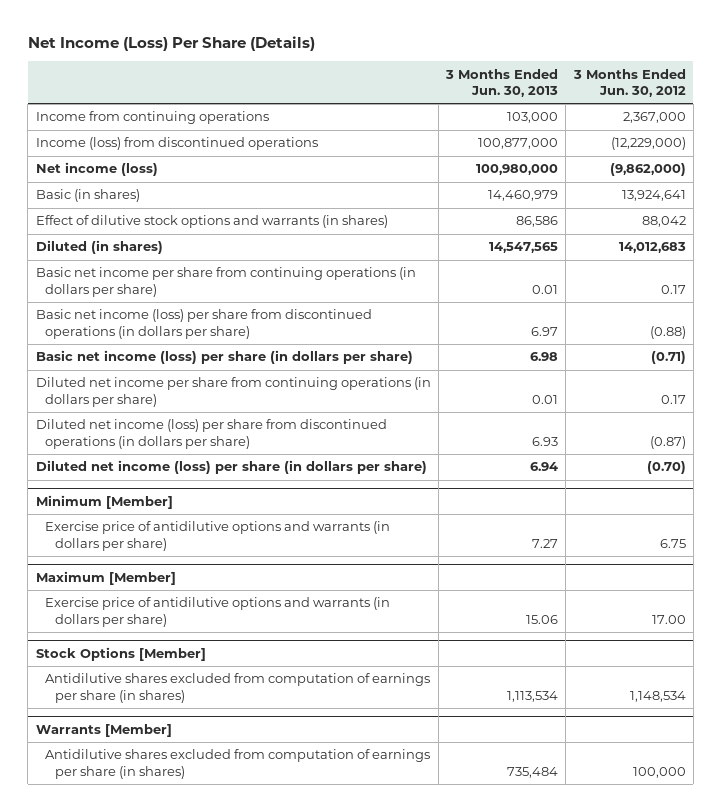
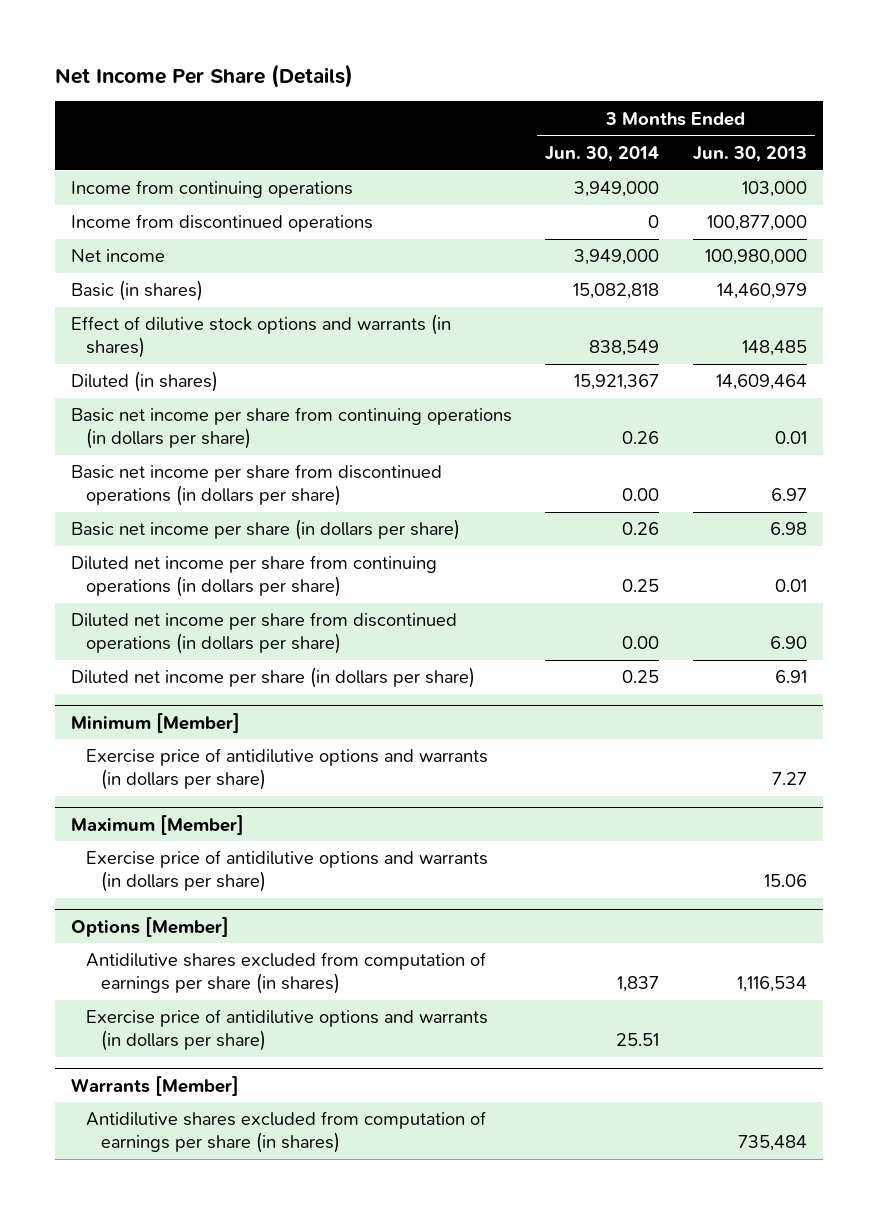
- Net Income (Loss) Per Share (Details)
+ Net Income Per Share (Details)
- | 3 Months Ended Jun. 30, 2013 | 3 Months Ended Jun. 30, 2012
+ | 3 Months Ended Jun. 30, 2014 | 3 Months Ended Jun. 30, 2013
- Income (loss) from discontinued operations | 100,877,000 | (12,229,000)
- Net income (loss) | 100,980,000 | (9,862,000)
+ Income from discontinued operations | 0 | 100,877,000
+ Net income | 3,949,000 | 100,980,000
- Effect of dilutive stock options and warrants (in shares) | 86,586 | 88,042
- Diluted (in shares) | 14,547,565 | 14,012,683
+ Effect of dilutive stock options and warrants (in shares) | 838,549 | 148,485
+ Diluted (in shares) | 15,921,367 | 14,609,464
- Basic net income (loss) per share from discontinued operations (in dollars per share) | 6.97 | (0.88)
- Basic net income (loss) per share (in dollars per share) | 6.98 | (0.71)
+ Basic net income per share from discontinued operations (in dollars per share) | 0.00 | 6.97
+ Basic net income per share (in dollars per share) | 0.26 | 6.98
- Diluted net income (loss) per share from discontinued operations (in dollars per share) | 6.93 | (0.87)
- Diluted net income (loss) per share (in dollars per share) | 6.94 | (0.70)
+ Diluted net income per share from discontinued operations (in dollars per share) | 0.00 | 6.90
+ Diluted net income per share (in dollars per share) | 0.25 | 6.91
- Stock Options [Member]
- Antidilutive shares excluded from computation of earnings per share (in shares) | 1,113,534 | 1,148,534
+ Options [Member]
+ Antidilutive shares excluded from computation of earnings per share (in shares) | 1,837 | 1,116,534
+ Exercise price of antidilutive options and warrants (in dollars per share) | 25.51 |

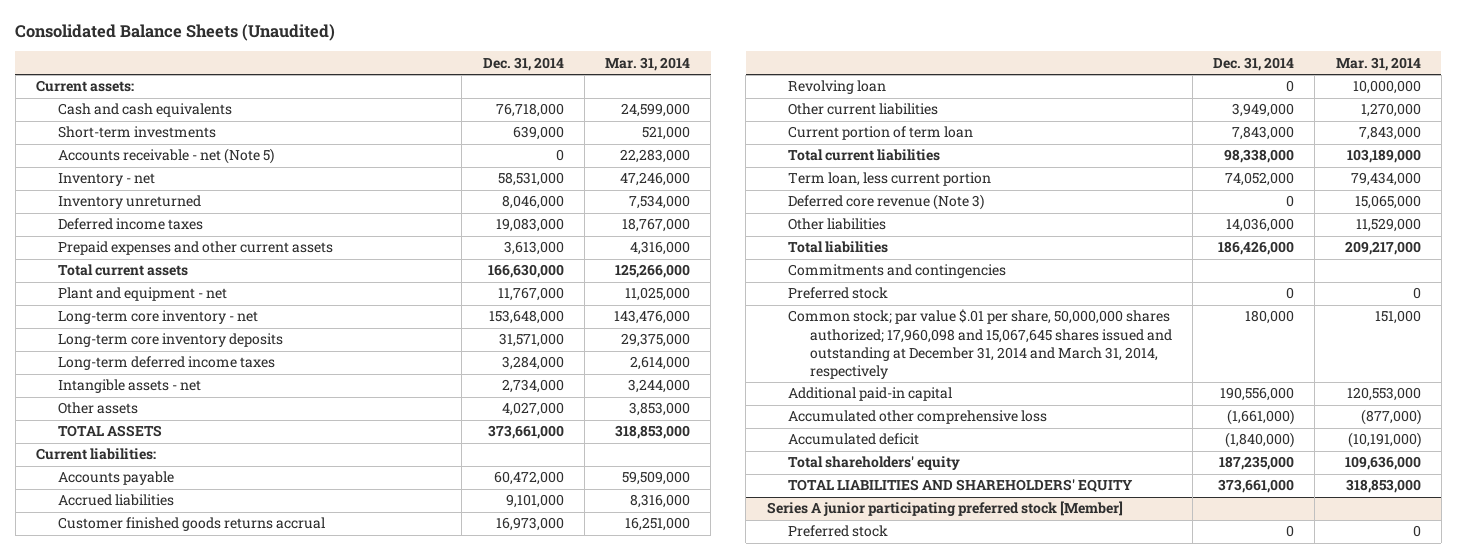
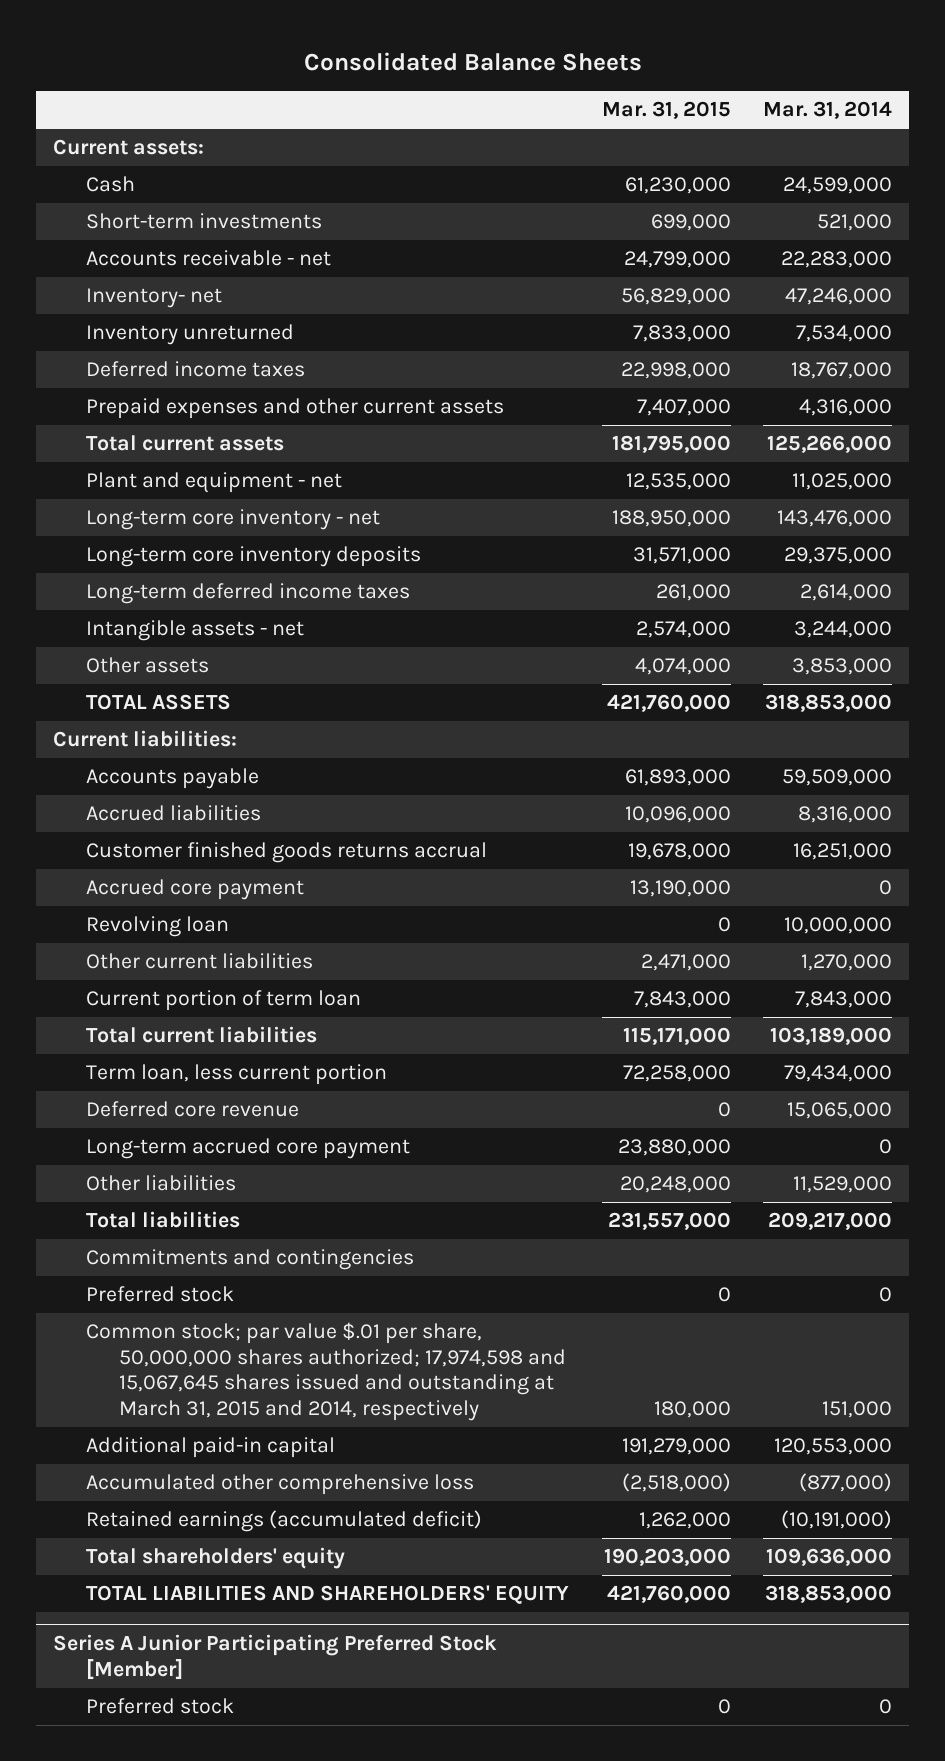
- Consolidated Balance Sheets (Unaudited)
+ Consolidated Balance Sheets
- | Dec. 31, 2014 | Mar. 31, 2014
+ | Mar. 31, 2015 | Mar. 31, 2014
- Cash and cash equivalents | 76,718,000 | 24,599,000
+ Cash | 61,230,000 | 24,599,000
- Accounts receivable - net (Note 5) | 0 | 22,283,000
- Inventory - net | 58,531,000 | 47,246,000
+ Accounts receivable - net | 24,799,000 | 22,283,000
+ Inventory- net | 56,829,000 | 47,246,000
+ Accrued core payment | 13,190,000 | 0
- Deferred core revenue (Note 3) | 0 | 15,065,000
+ Deferred core revenue | 0 | 15,065,000
+ Long-term accrued core payment | 23,880,000 | 0
- Common stock; par value $.01 per share, 50,000,000 shares authorized; 17,960,098 and 15,067,645 shares issued and outstanding at December 31, 2014 and March 31, 2014, respectively | 180,000 | 151,000
+ Common stock; par value $.01 per share, 50,000,000 shares authorized; 17,974,598 and 15,067,645 shares issued and outstanding at March 31, 2015 and 2014, respectively | 180,000 | 151,000
- Accumulated deficit | (1,840,000) | (10,191,000)
+ Retained earnings (accumulated deficit) | 1,262,000 | (10,191,000)
- Series A junior participating preferred stock [Member]
+ Series A Junior Participating Preferred Stock [Member]

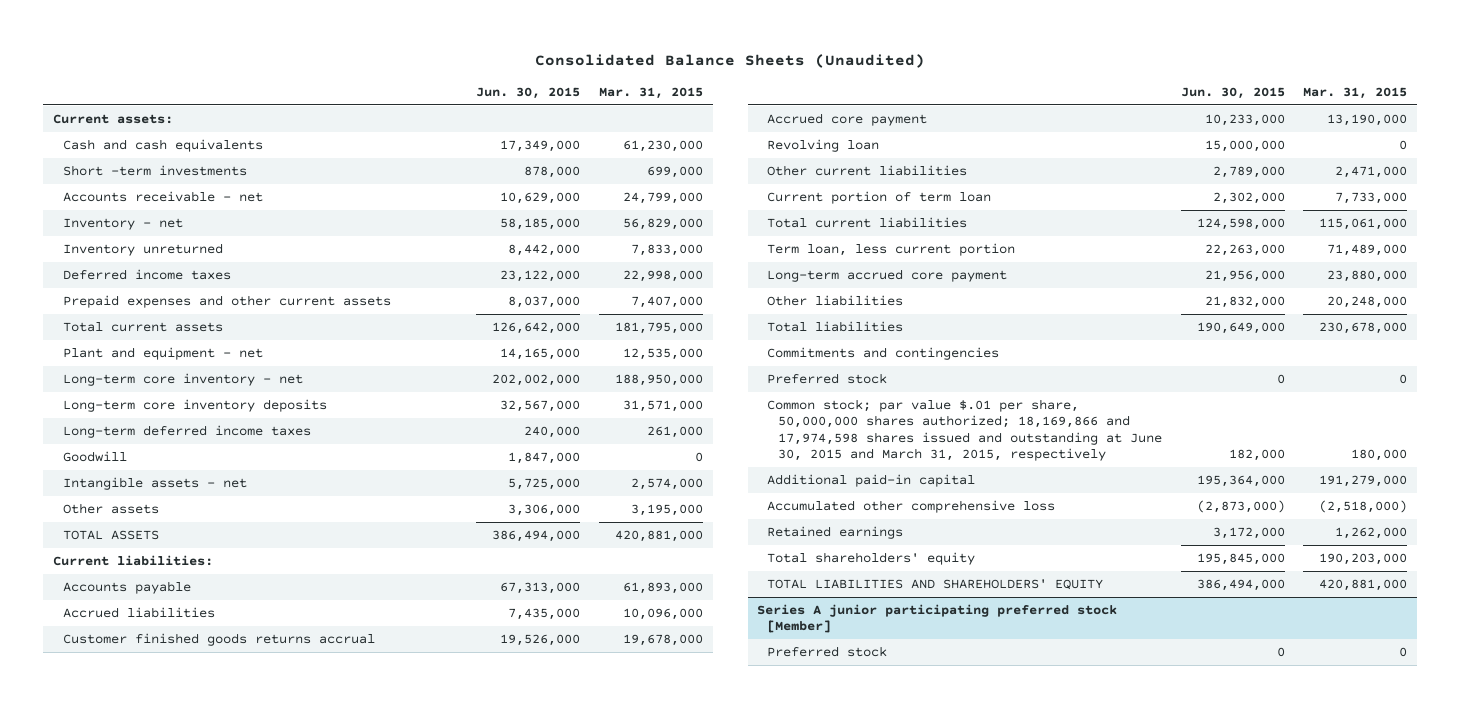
- Consolidated Balance Sheets
+ Consolidated Balance Sheets (Unaudited)
- | Mar. 31, 2015 | Mar. 31, 2014
+ | Jun. 30, 2015 | Mar. 31, 2015
- Cash | 61,230,000 | 24,599,000
- Short-term investments | 699,000 | 521,000
+ Cash and cash equivalents | 17,349,000 | 61,230,000
+ Short -term investments | 878,000 | 699,000
- Inventory- net | 56,829,000 | 47,246,000
+ Inventory - net | 58,185,000 | 56,829,000
+ Goodwill | 1,847,000 | 0
- Other assets | 4,074,000 | 3,853,000
- TOTAL ASSETS | 421,760,000 | 318,853,000
+ Other assets | 3,306,000 | 3,195,000
+ TOTAL ASSETS | 386,494,000 | 420,881,000
- Current portion of term loan | 7,843,000 | 7,843,000
- Total current liabilities | 115,171,000 | 103,189,000
- Term loan, less current portion | 72,258,000 | 79,434,000
- Deferred core revenue | 0 | 15,065,000
+ Current portion of term loan | 2,302,000 | 7,733,000
+ Total current liabilities | 124,598,000 | 115,061,000
+ Term loan, less current portion | 22,263,000 | 71,489,000
- Total liabilities | 231,557,000 | 209,217,000
+ Total liabilities | 190,649,000 | 230,678,000
- Common stock; par value $.01 per share, 50,000,000 shares authorized; 17,974,598 and 15,067,645 shares issued and outstanding at March 31, 2015 and 2014, respectively | 180,000 | 151,000
+ Common stock; par value $.01 per share, 50,000,000 shares authorized; 18,169,866 and 17,974,598 shares issued and outstanding at June 30, 2015 and March 31, 2015, respectively | 182,000 | 180,000
- Retained earnings (accumulated deficit) | 1,262,000 | (10,191,000)
+ Retained earnings | 3,172,000 | 1,262,000
- TOTAL LIABILITIES AND SHAREHOLDERS' EQUITY | 421,760,000 | 318,853,000
- Series A Junior Participating Preferred Stock [Member]
+ TOTAL LIABILITIES AND SHAREHOLDERS' EQUITY | 386,494,000 | 420,881,000
+ Series A junior participating preferred stock [Member]

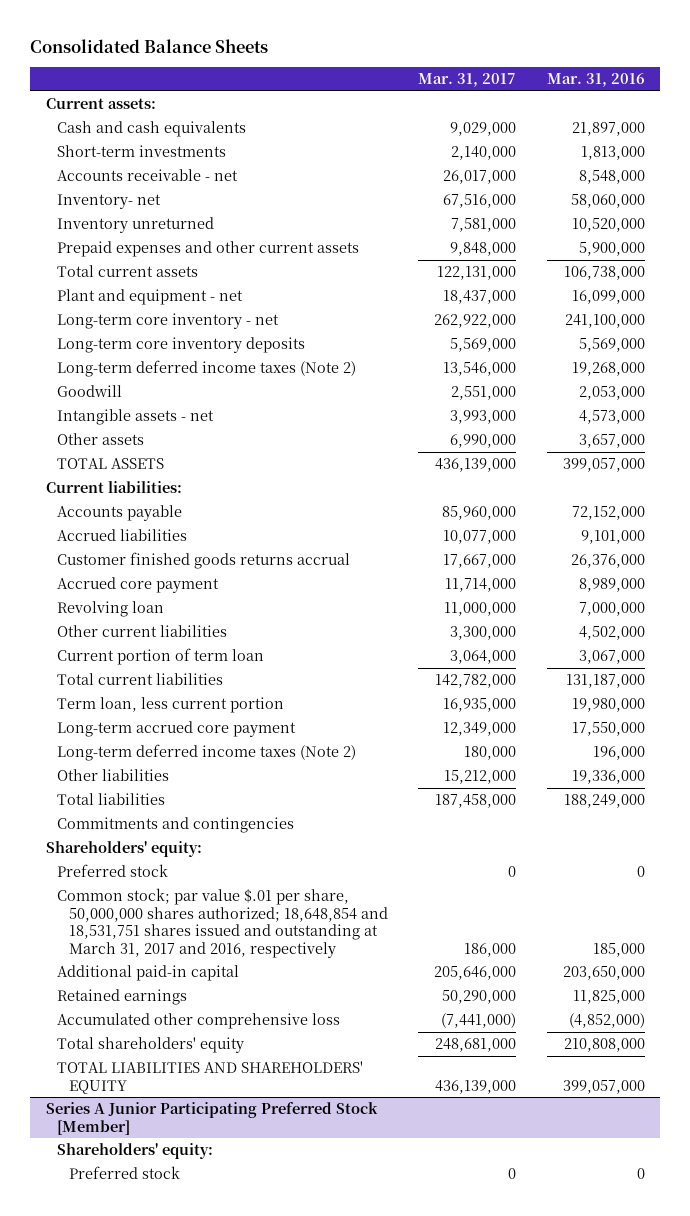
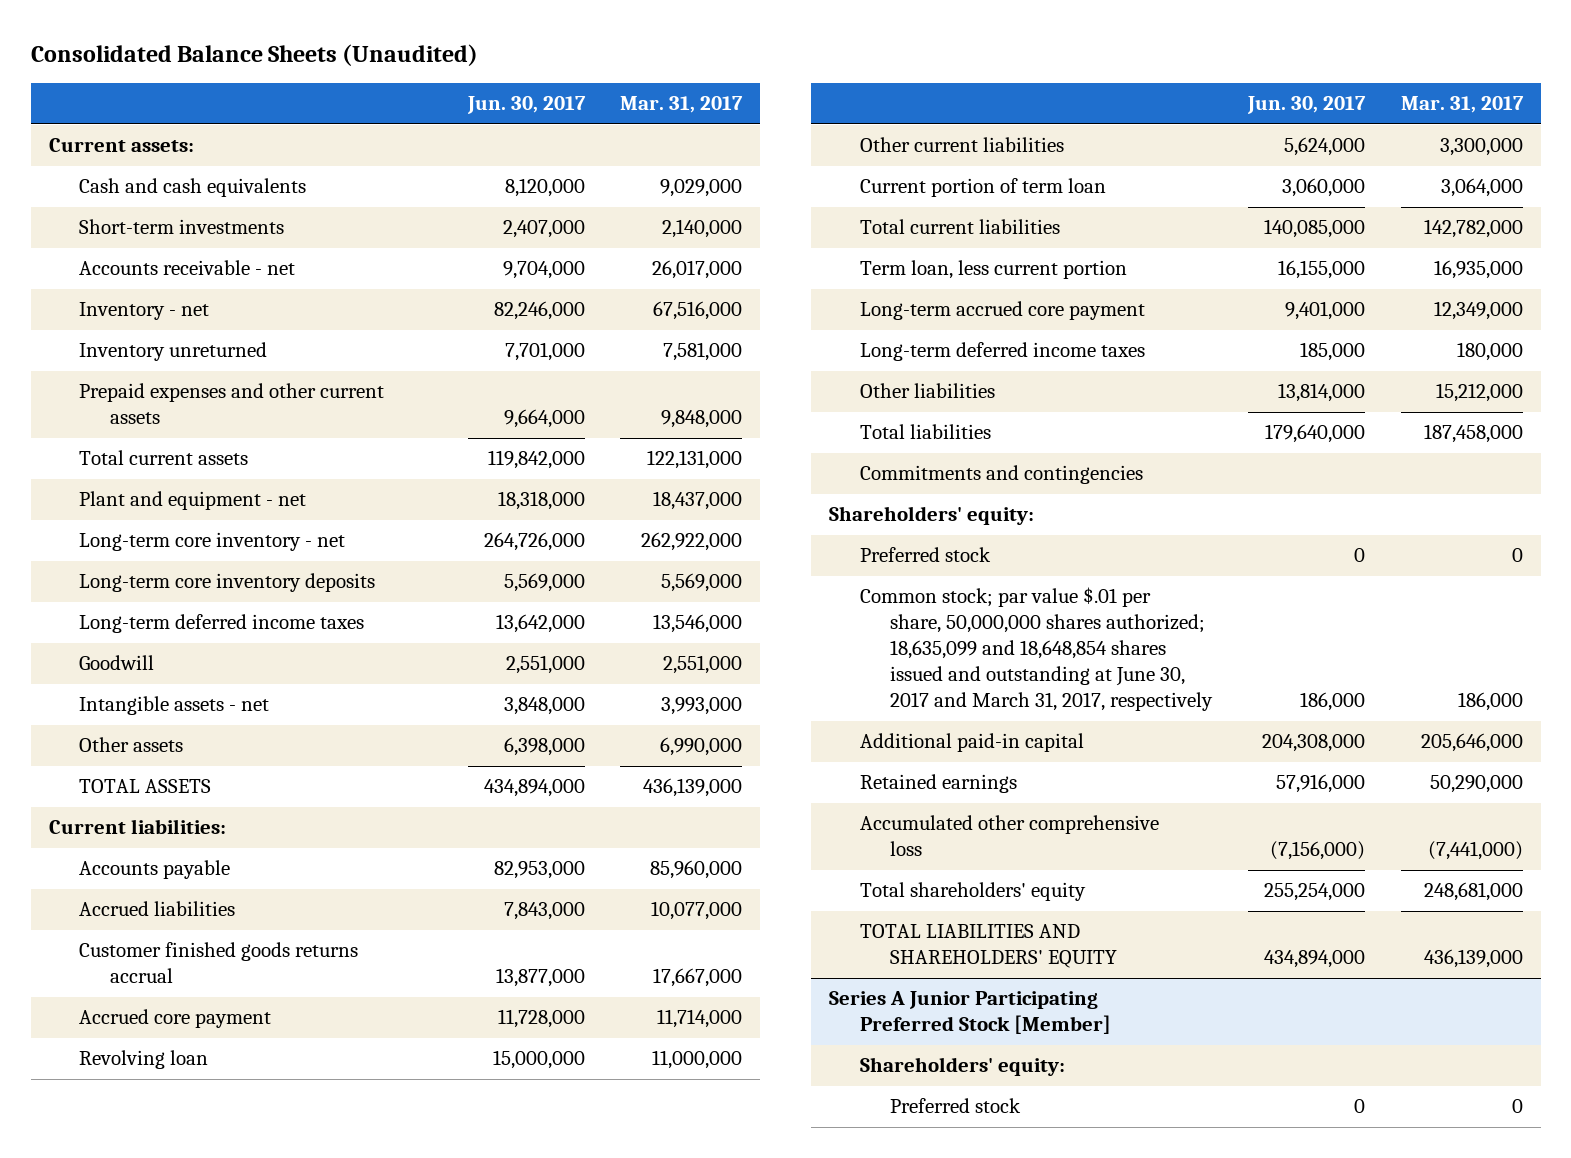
- Consolidated Balance Sheets
+ Consolidated Balance Sheets (Unaudited)
- | Mar. 31, 2017 | Mar. 31, 2016
+ | Jun. 30, 2017 | Mar. 31, 2017
- Inventory- net | 67,516,000 | 58,060,000
+ Inventory - net | 82,246,000 | 67,516,000
- Long-term deferred income taxes (Note 2) | 13,546,000 | 19,268,000
+ Long-term deferred income taxes | 13,642,000 | 13,546,000
- Long-term deferred income taxes (Note 2) | 180,000 | 196,000
+ Long-term deferred income taxes | 185,000 | 180,000
- Common stock; par value $.01 per share, 50,000,000 shares authorized; 18,648,854 and 18,531,751 shares issued and outstanding at March 31, 2017 and 2016, respectively | 186,000 | 185,000
+ Common stock; par value $.01 per share, 50,000,000 shares authorized; 18,635,099 and 18,648,854 shares issued and outstanding at June 30, 2017 and March 31, 2017, respectively | 186,000 | 186,000

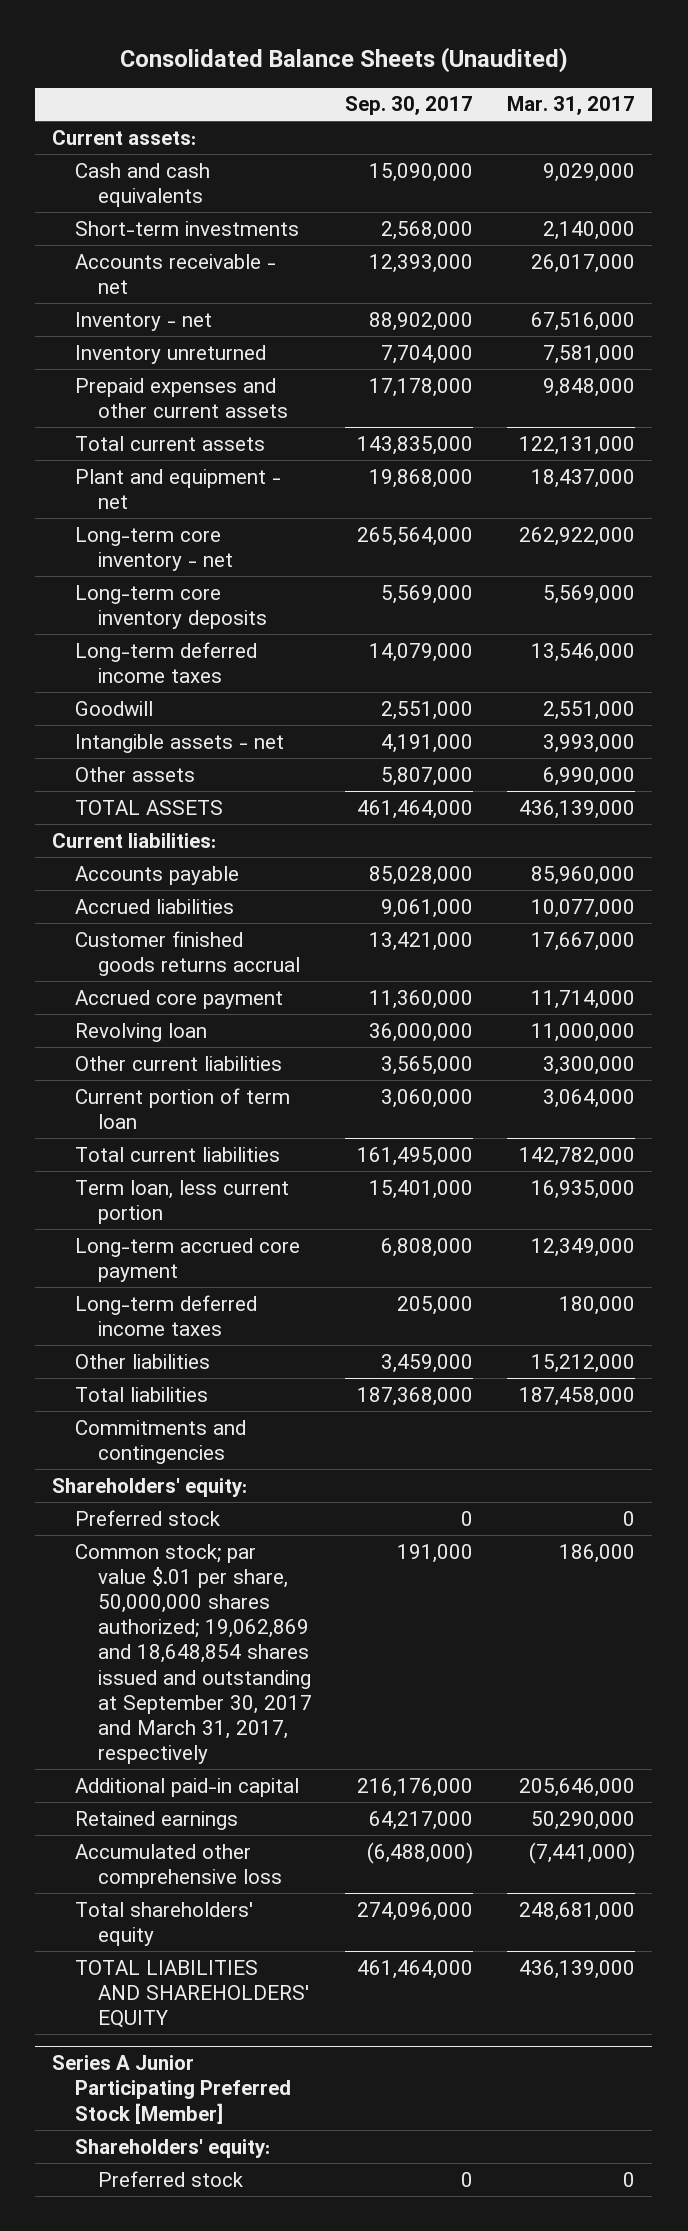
- | Jun. 30, 2017 | Mar. 31, 2017
+ | Sep. 30, 2017 | Mar. 31, 2017
- Common stock; par value $.01 per share, 50,000,000 shares authorized; 18,635,099 and 18,648,854 shares issued and outstanding at June 30, 2017 and March 31, 2017, respectively | 186,000 | 186,000
+ Common stock; par value $.01 per share, 50,000,000 shares authorized; 19,062,869 and 18,648,854 shares issued and outstanding at September 30, 2017 and March 31, 2017, respectively | 191,000 | 186,000

